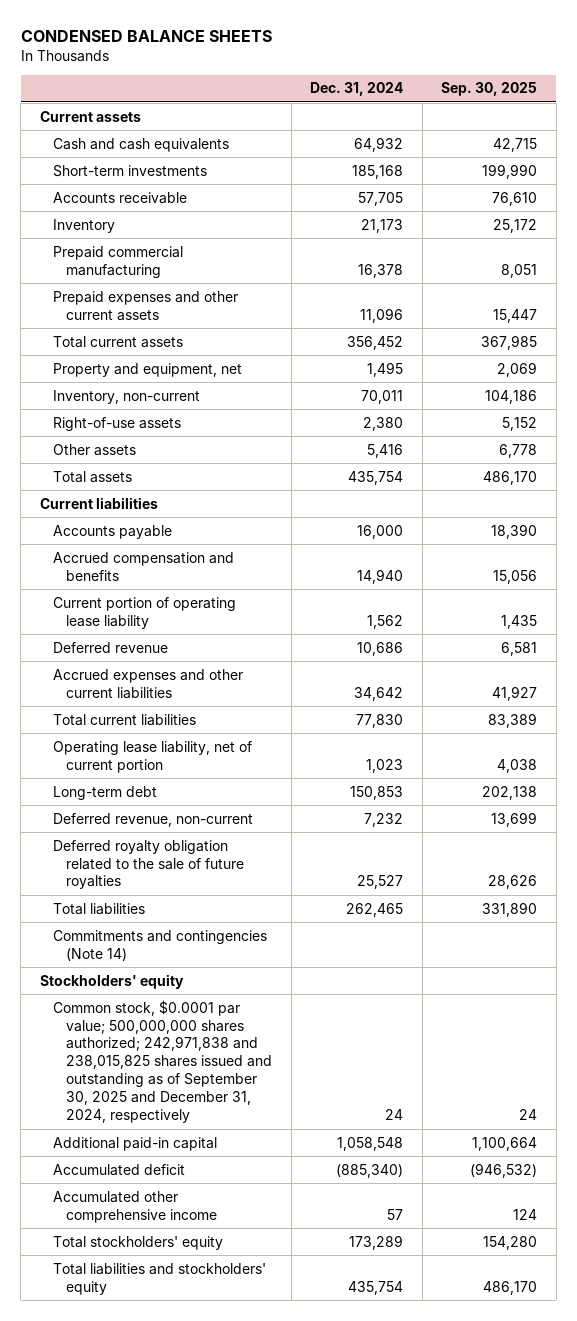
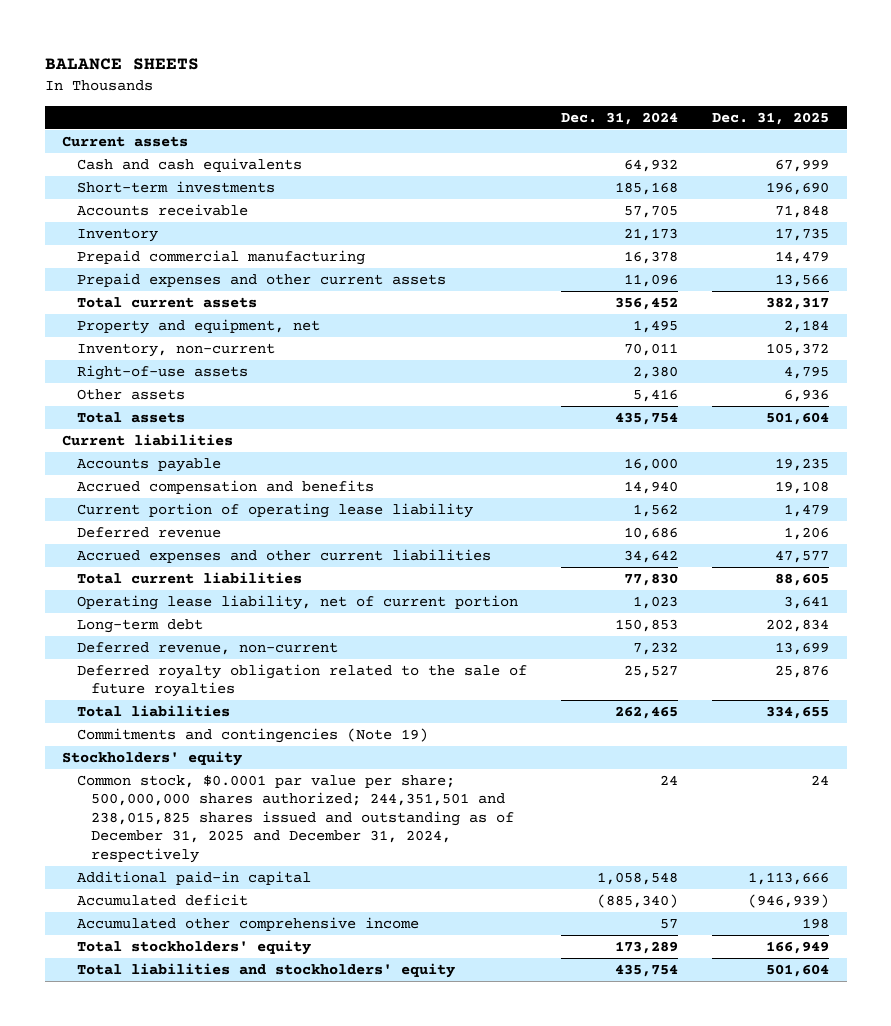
- CONDENSED BALANCE SHEETS
+ BALANCE SHEETS
- | Dec. 31, 2024 | Sep. 30, 2025
+ | Dec. 31, 2024 | Dec. 31, 2025
- Commitments and contingencies (Note 14)
+ Commitments and contingencies (Note 19)
- Common stock, $0.0001 par value; 500,000,000 shares authorized; 242,971,838 and 238,015,825 shares issued and outstanding as of September 30, 2025 and December 31, 2024, respectively | 24 | 24
+ Common stock, $0.0001 par value per share; 500,000,000 shares authorized; 244,351,501 and 238,015,825 shares issued and outstanding as of December 31, 2025 and December 31, 2024, respectively | 24 | 24

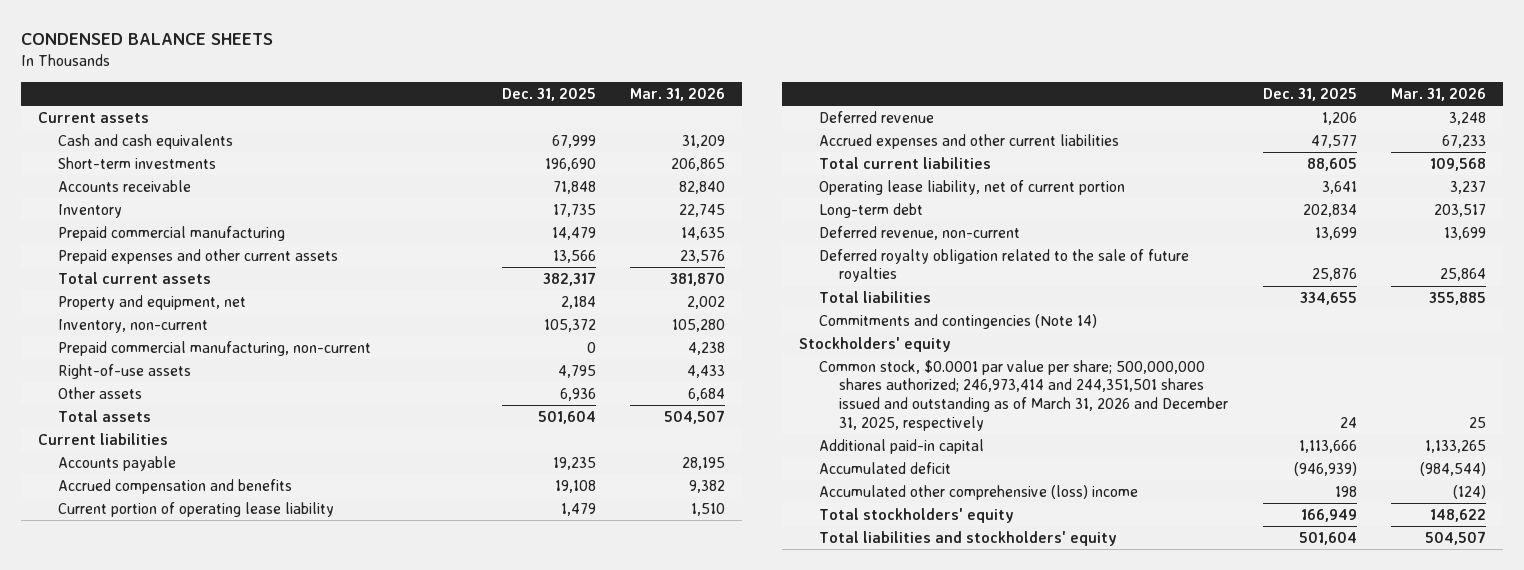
- BALANCE SHEETS
+ CONDENSED BALANCE SHEETS
- | Dec. 31, 2024 | Dec. 31, 2025
+ | Dec. 31, 2025 | Mar. 31, 2026
+ Prepaid commercial manufacturing, non-current | 0 | 4,238
- Commitments and contingencies (Note 19)
+ Commitments and contingencies (Note 14)
- Common stock, $0.0001 par value per share; 500,000,000 shares authorized; 244,351,501 and 238,015,825 shares issued and outstanding as of December 31, 2025 and December 31, 2024, respectively | 24 | 24
+ Common stock, $0.0001 par value per share; 500,000,000 shares authorized; 246,973,414 and 244,351,501 shares issued and outstanding as of March 31, 2026 and December 31, 2025, respectively | 24 | 25
- Accumulated other comprehensive income | 57 | 198
+ Accumulated other comprehensive (loss) income | 198 | (124)

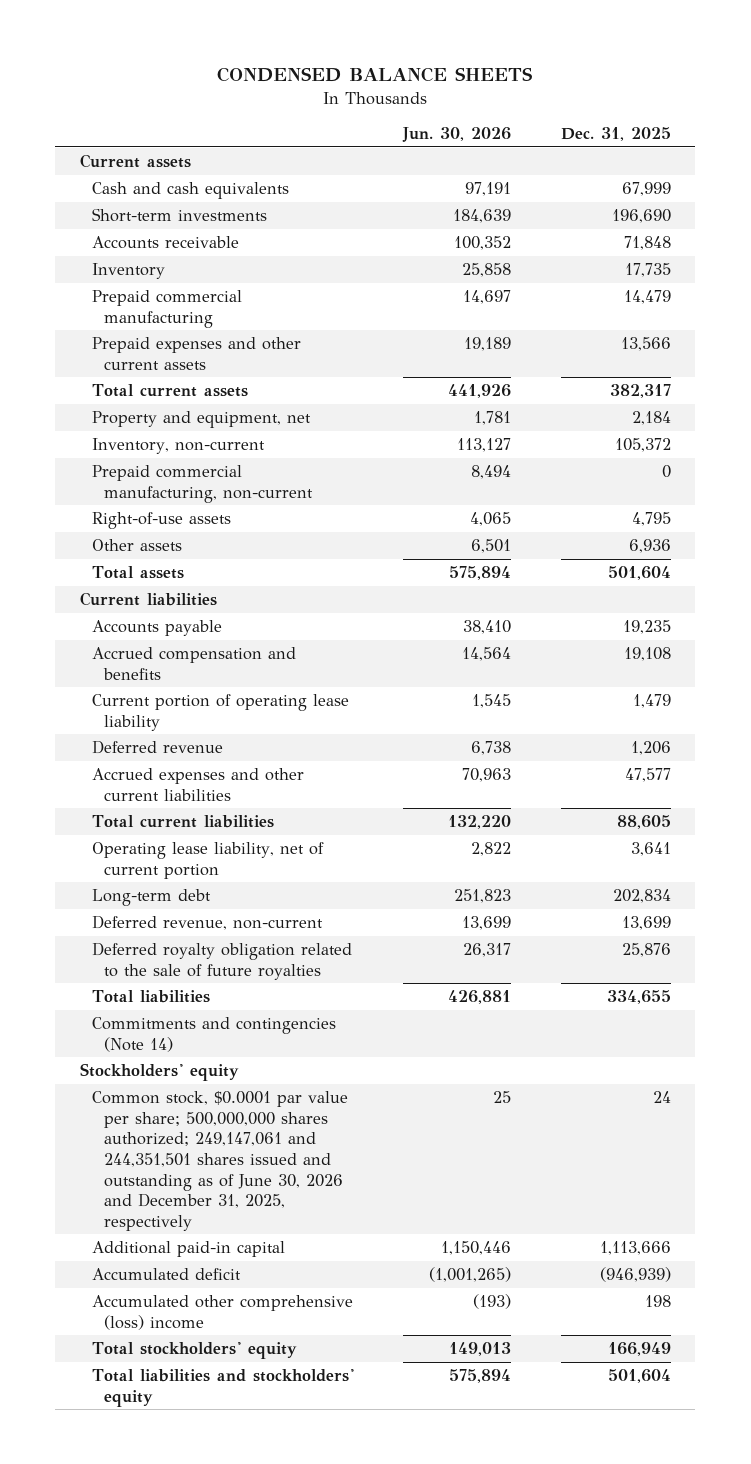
- | Dec. 31, 2025 | Mar. 31, 2026
+ | Jun. 30, 2026 | Dec. 31, 2025
- Common stock, $0.0001 par value per share; 500,000,000 shares authorized; 246,973,414 and 244,351,501 shares issued and outstanding as of March 31, 2026 and December 31, 2025, respectively | 24 | 25
+ Common stock, $0.0001 par value per share; 500,000,000 shares authorized; 249,147,061 and 244,351,501 shares issued and outstanding as of June 30, 2026 and December 31, 2025, respectively | 25 | 24

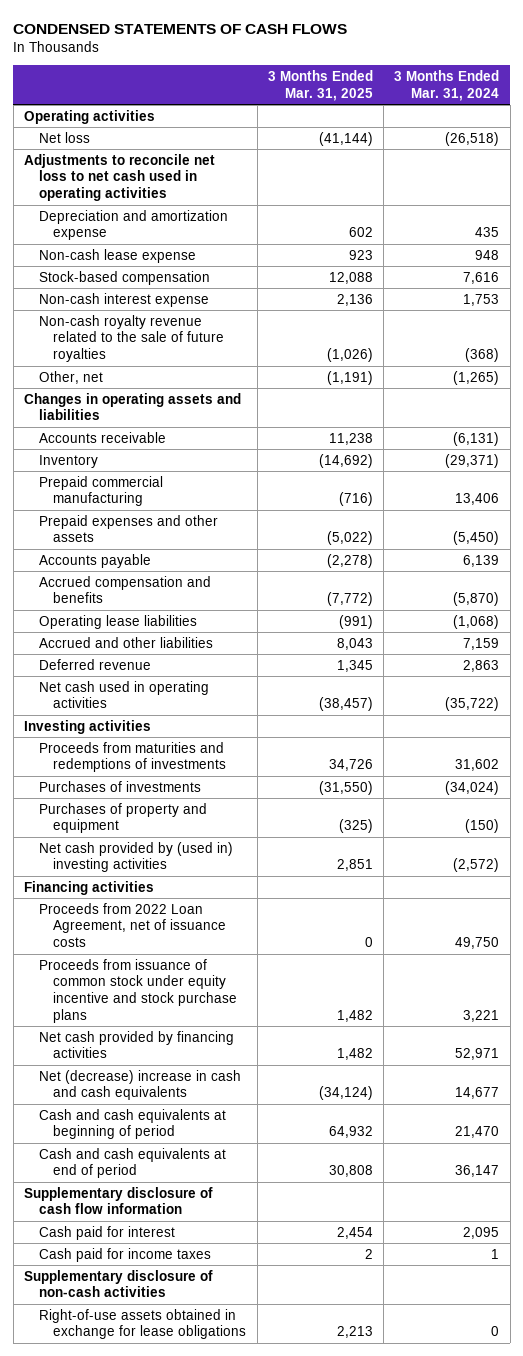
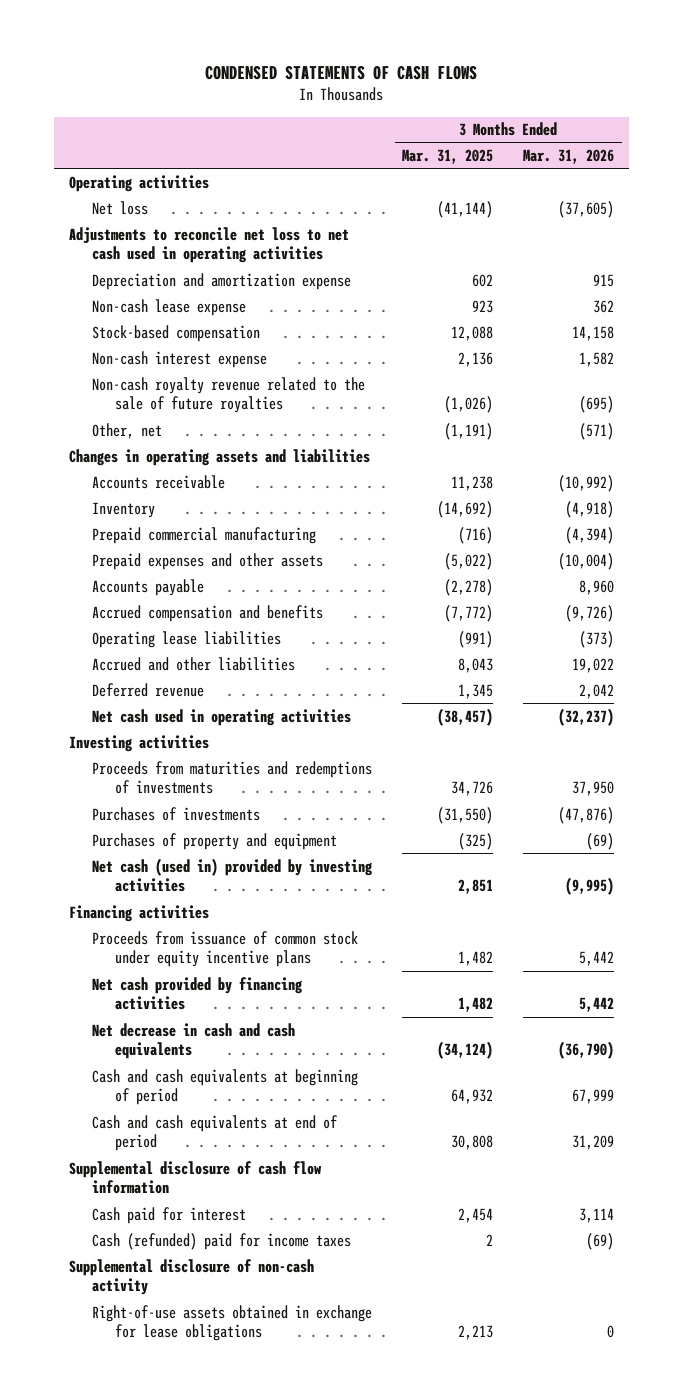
- | 3 Months Ended Mar. 31, 2025 | 3 Months Ended Mar. 31, 2024
+ | 3 Months Ended Mar. 31, 2025 | 3 Months Ended Mar. 31, 2026
- Net cash provided by (used in) investing activities | 2,851 | (2,572)
+ Net cash (used in) provided by investing activities | 2,851 | (9,995)
- Proceeds from 2022 Loan Agreement, net of issuance costs | 0 | 49,750
- Proceeds from issuance of common stock under equity incentive and stock purchase plans | 1,482 | 3,221
+ Proceeds from issuance of common stock under equity incentive plans | 1,482 | 5,442
- Net (decrease) increase in cash and cash equivalents | (34,124) | 14,677
+ Net decrease in cash and cash equivalents | (34,124) | (36,790)
- Supplementary disclosure of cash flow information
+ Supplemental disclosure of cash flow information
- Cash paid for income taxes | 2 | 1
- Supplementary disclosure of non-cash activities
+ Cash (refunded) paid for income taxes | 2 | (69)
+ Supplemental disclosure of non-cash activity

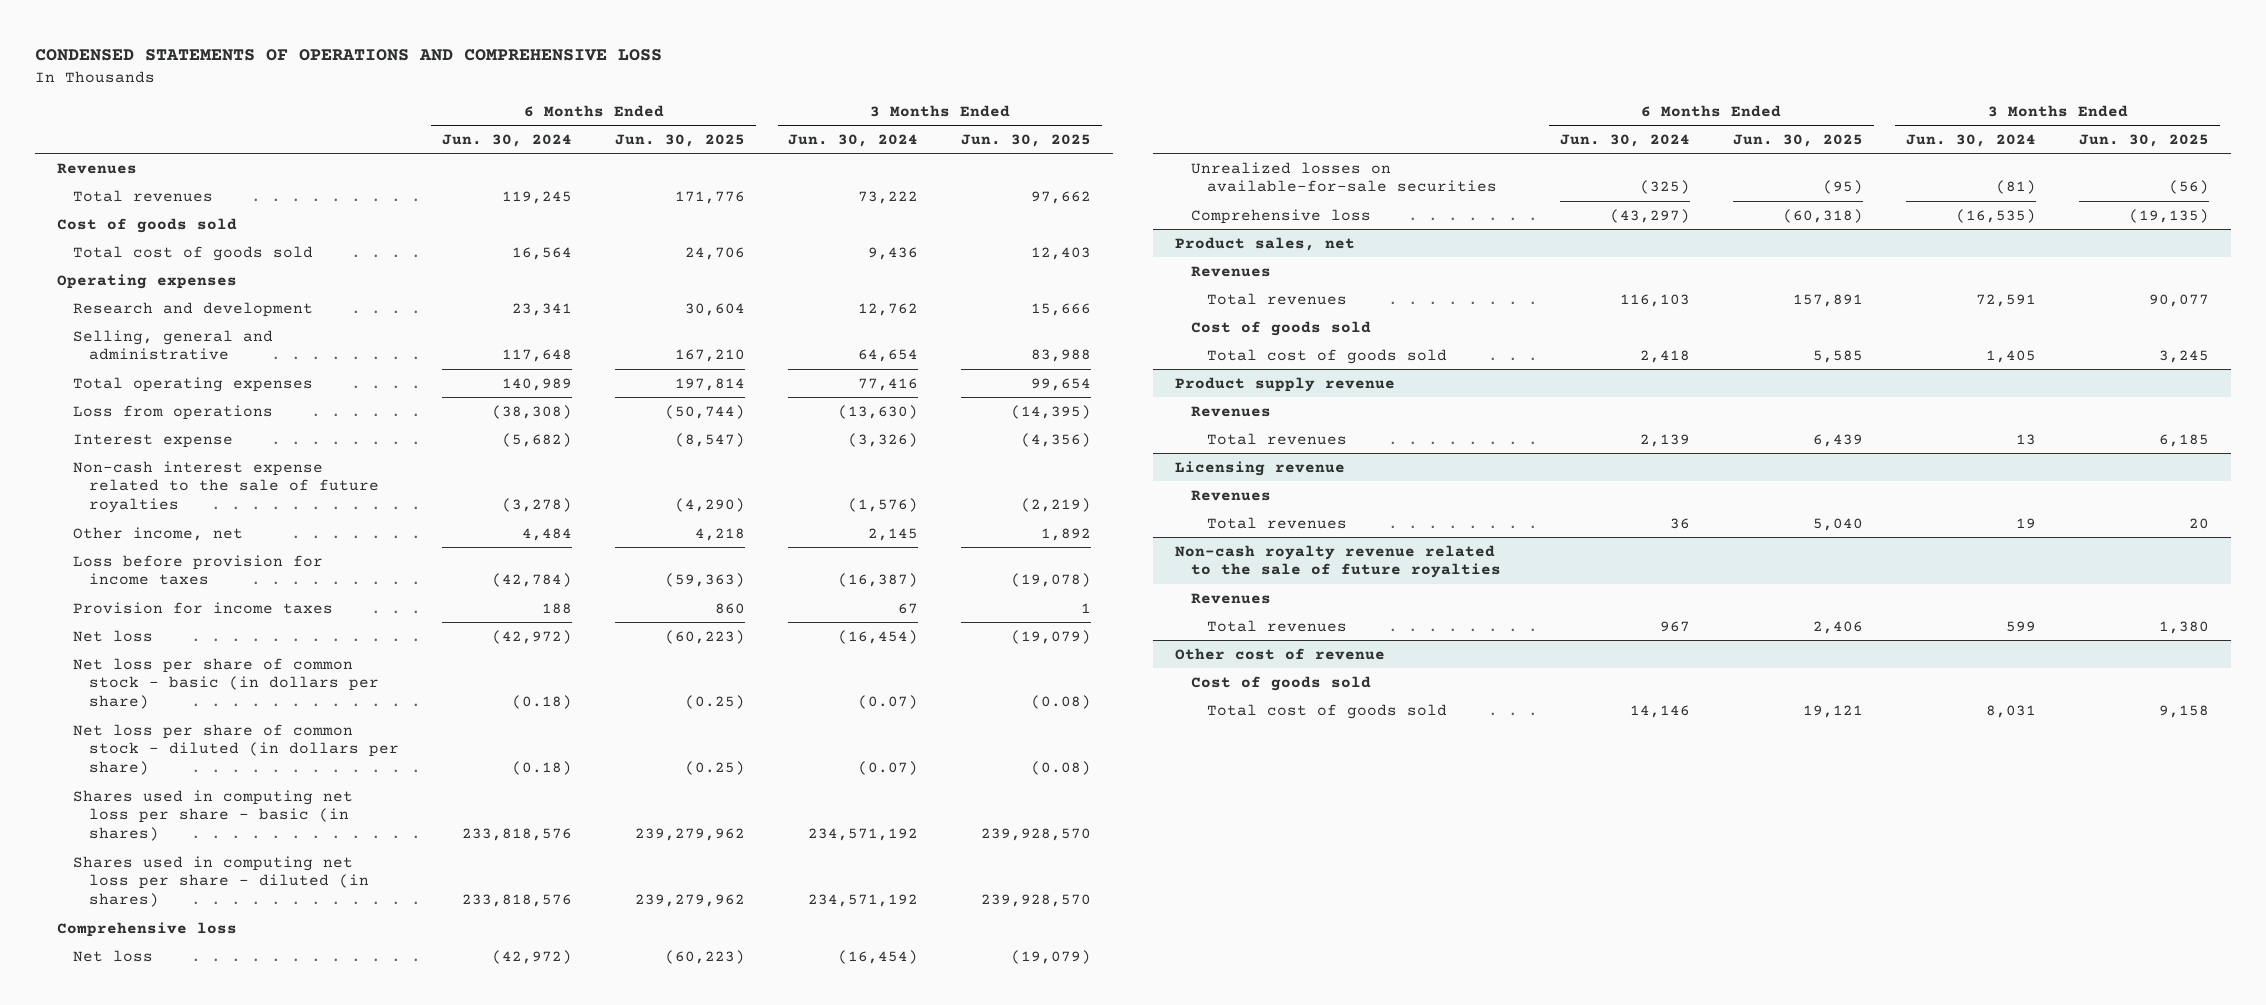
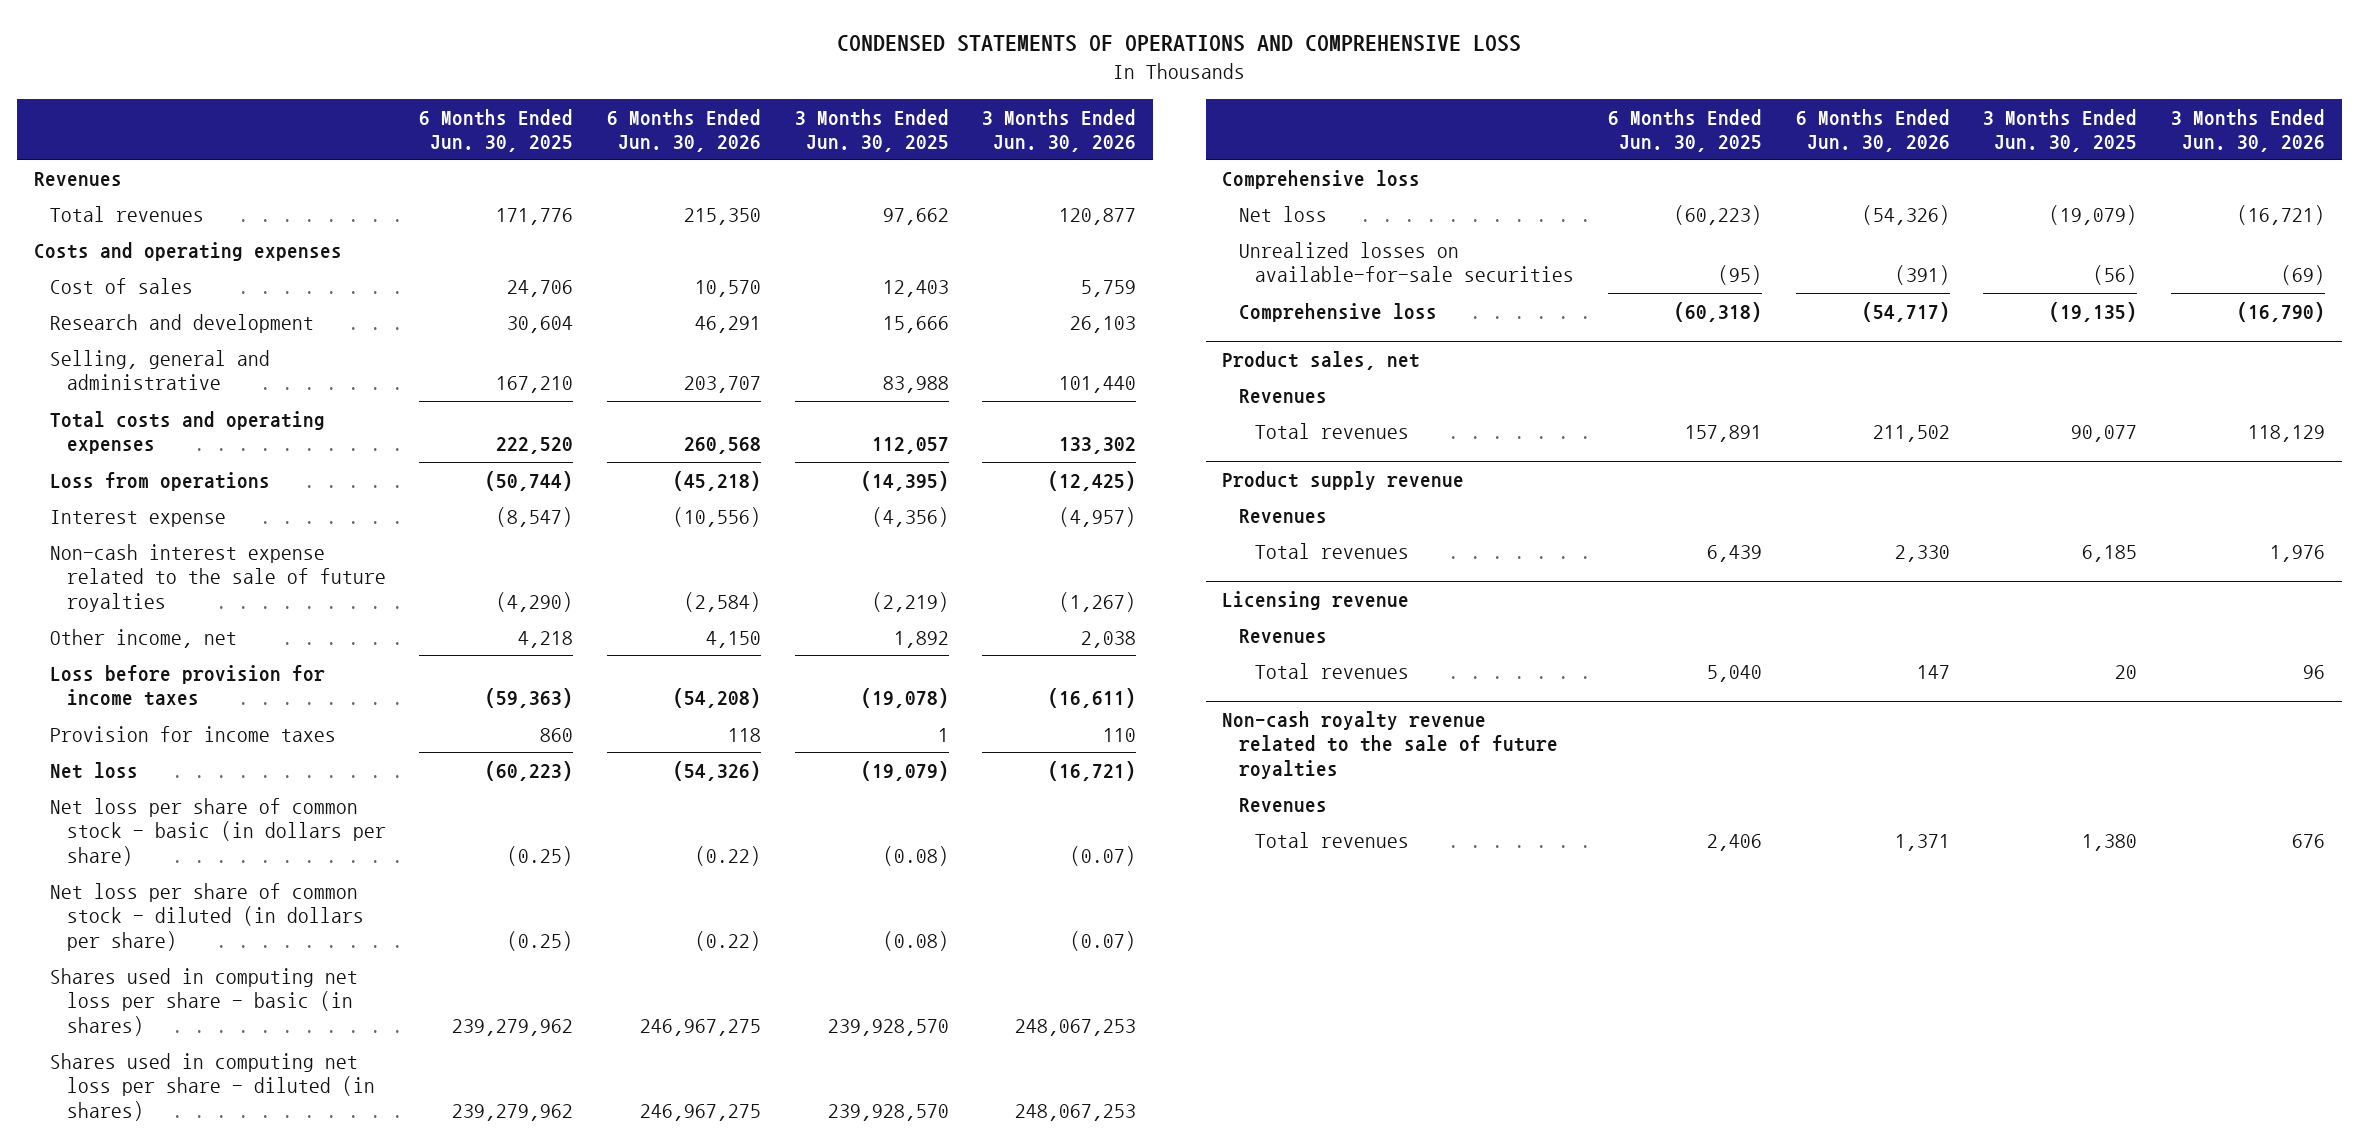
- | 6 Months Ended Jun. 30, 2024 | 6 Months Ended Jun. 30, 2025 | 3 Months Ended Jun. 30, 2024 | 3 Months Ended Jun. 30, 2025
+ | 6 Months Ended Jun. 30, 2025 | 6 Months Ended Jun. 30, 2026 | 3 Months Ended Jun. 30, 2025 | 3 Months Ended Jun. 30, 2026
- Cost of goods sold
- Total cost of goods sold | 16,564 | 24,706 | 9,436 | 12,403
- Operating expenses
+ Costs and operating expenses
+ Cost of sales | 24,706 | 10,570 | 12,403 | 5,759
- Total operating expenses | 140,989 | 197,814 | 77,416 | 99,654
+ Total costs and operating expenses | 222,520 | 260,568 | 112,057 | 133,302
@ Product sales, net
- Cost of goods sold
- Total cost of goods sold | 2,418 | 5,585 | 1,405 | 3,245
- Other cost of revenue
- Cost of goods sold
- Total cost of goods sold | 14,146 | 19,121 | 8,031 | 9,158

